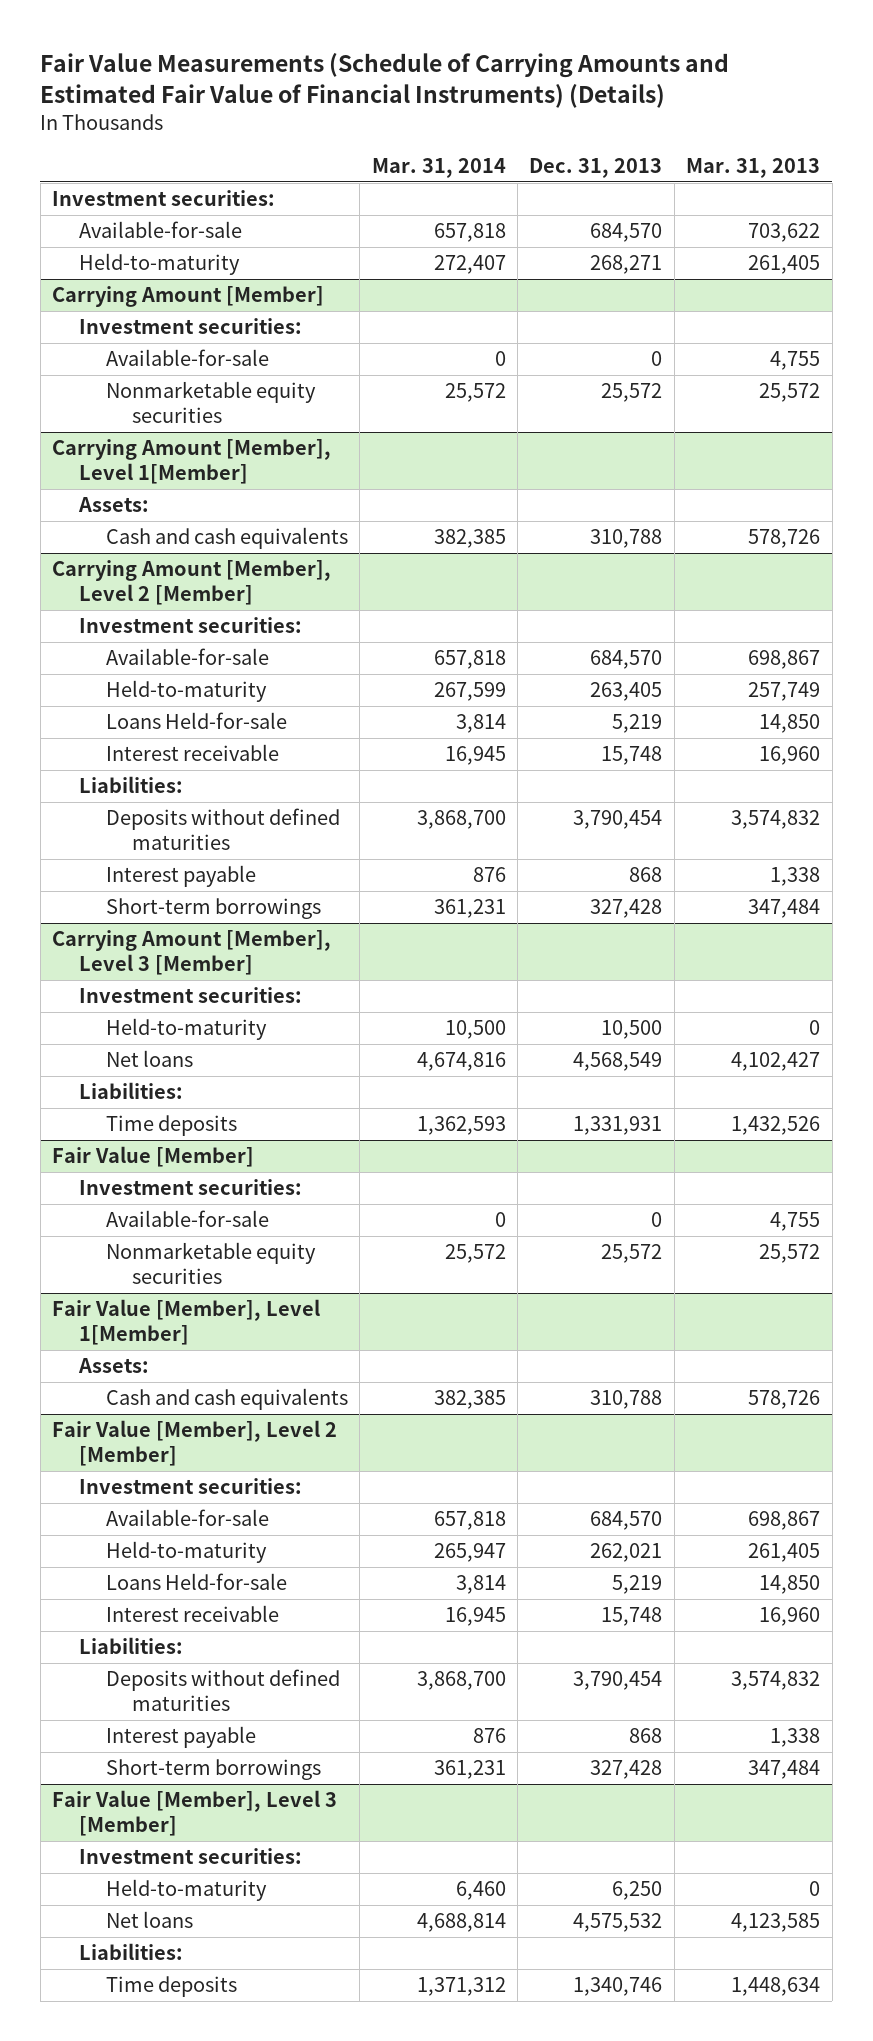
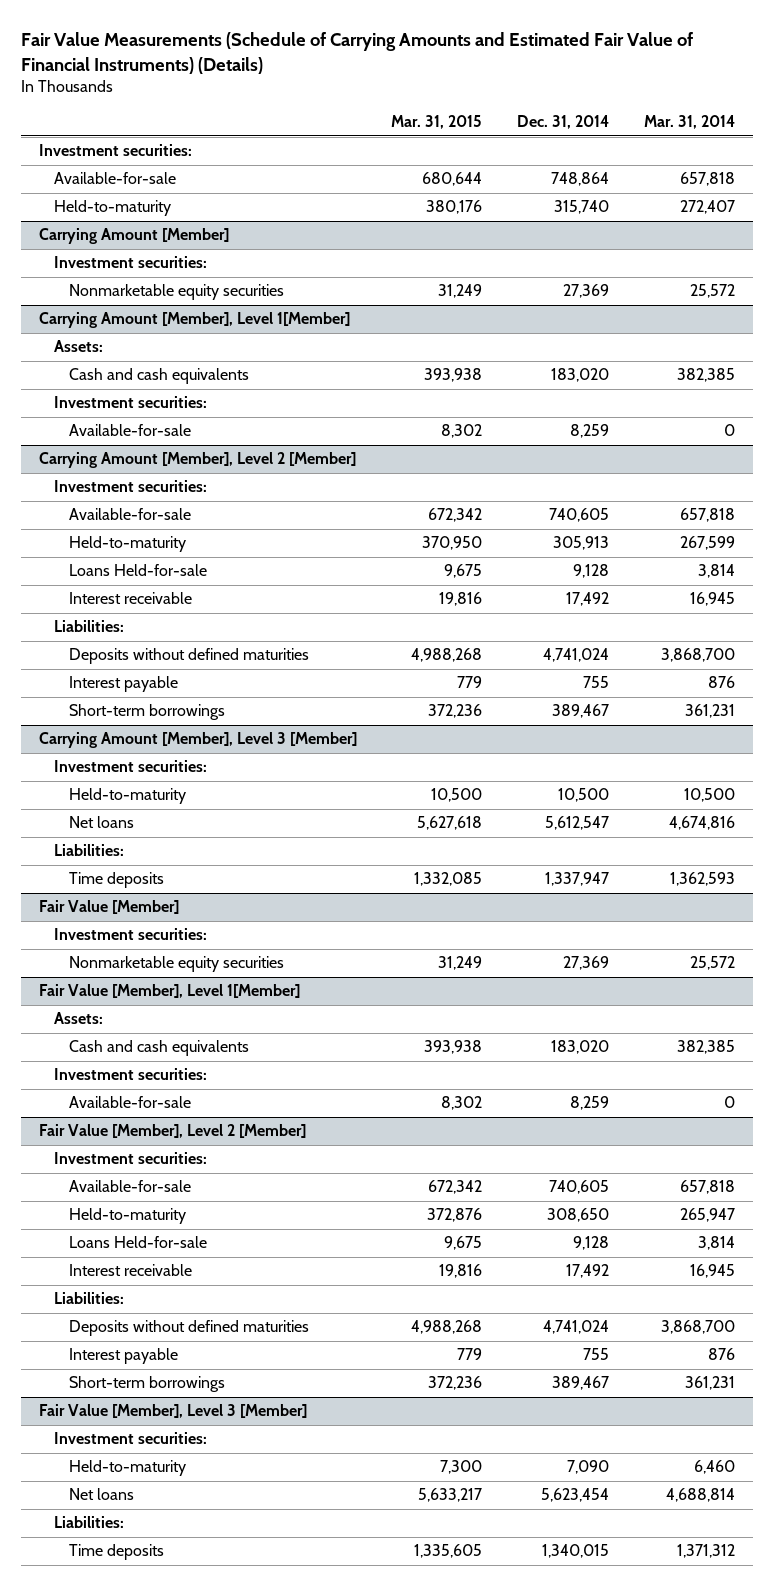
- | Mar. 31, 2014 | Dec. 31, 2013 | Mar. 31, 2013
+ | Mar. 31, 2015 | Dec. 31, 2014 | Mar. 31, 2014
@ Carrying Amount [Member]
- Available-for-sale | 0 | 0 | 4,755
@ Carrying Amount [Member], Level 1[Member]
+ Investment securities:
+ Available-for-sale | 8,302 | 8,259 | 0
@ Fair Value [Member]
- Available-for-sale | 0 | 0 | 4,755
@ Fair Value [Member], Level 1[Member]
+ Investment securities:
+ Available-for-sale | 8,302 | 8,259 | 0

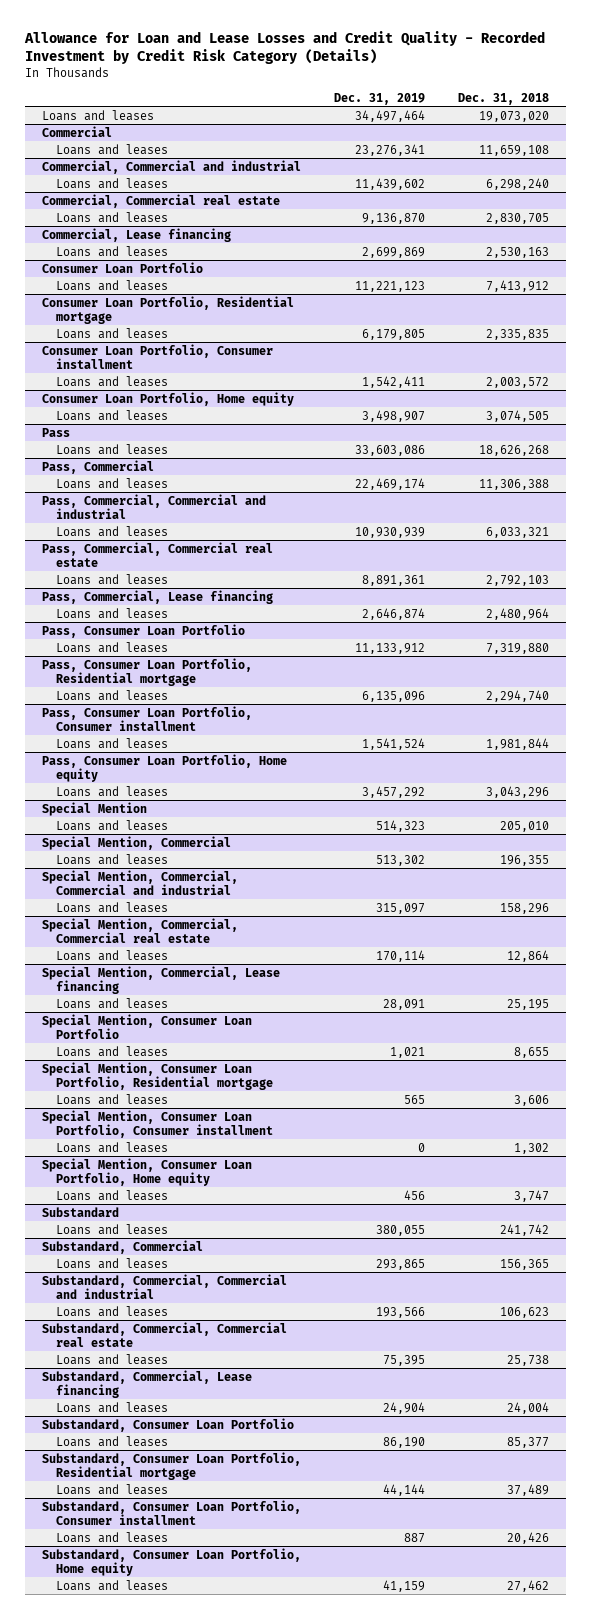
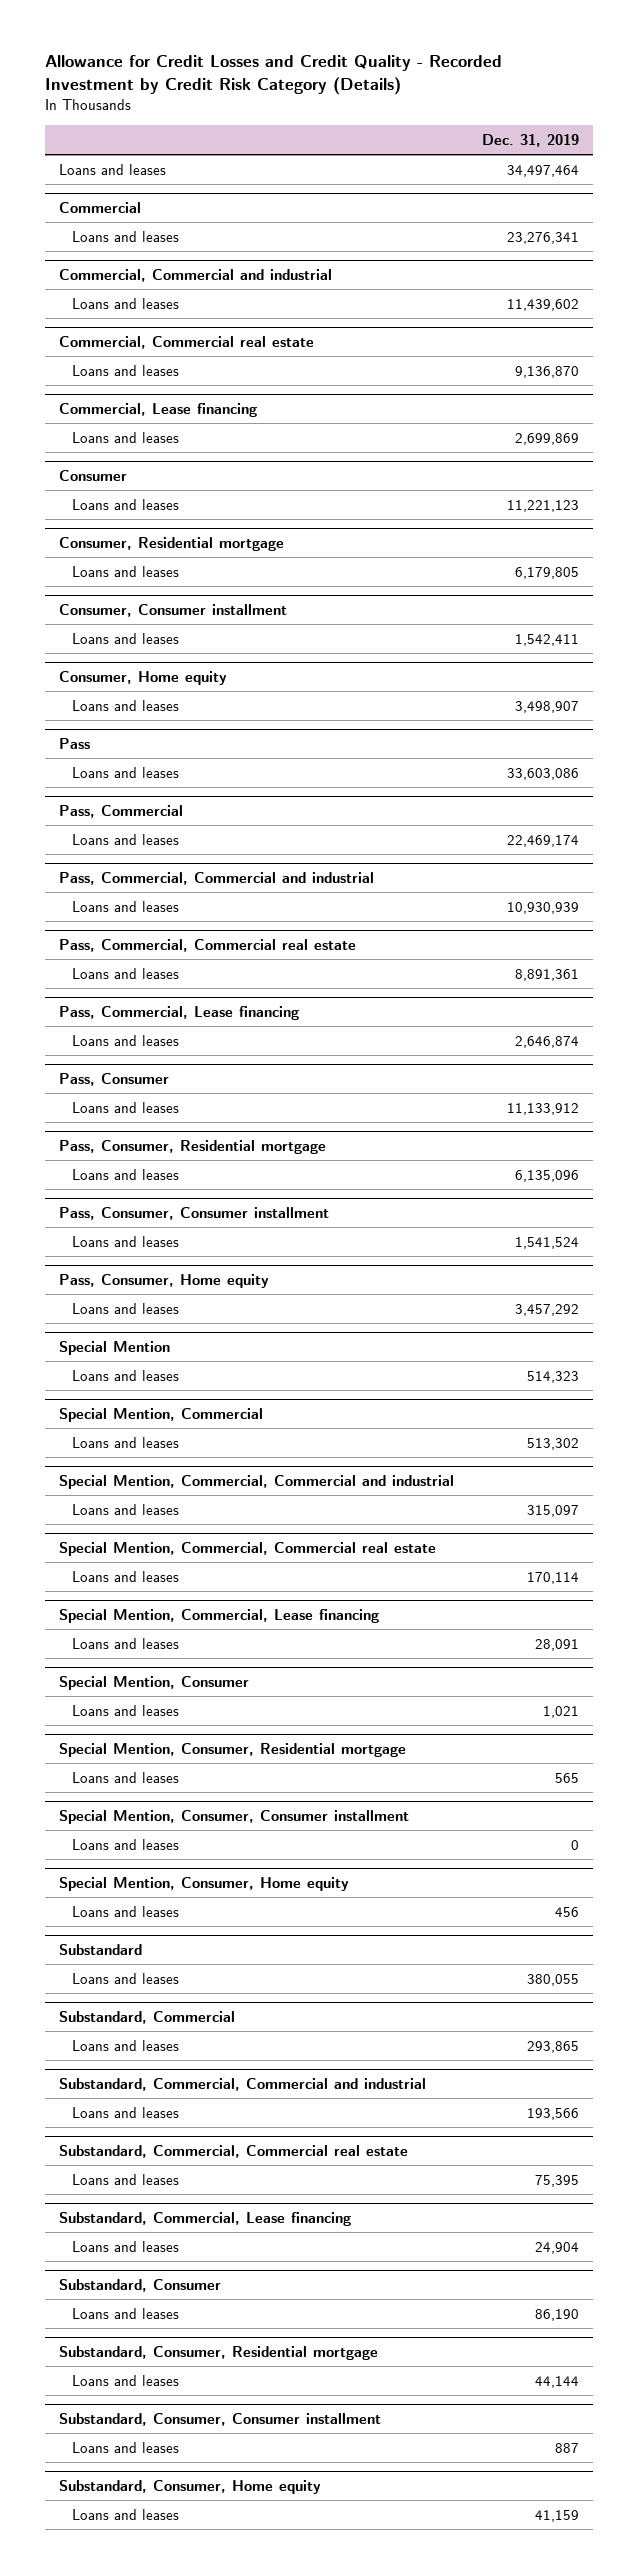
- Allowance for Loan and Lease Losses and Credit Quality - Recorded Investment by Credit Risk Category (Details)
+ Allowance for Credit Losses and Credit Quality - Recorded Investment by Credit Risk Category (Details)
- | Dec. 31, 2019 | Dec. 31, 2018
+ | Dec. 31, 2019
- Consumer Loan Portfolio
+ Consumer
- Consumer Loan Portfolio, Residential mortgage
+ Consumer, Residential mortgage
- Consumer Loan Portfolio, Consumer installment
+ Consumer, Consumer installment
- Consumer Loan Portfolio, Home equity
+ Consumer, Home equity
- Pass, Consumer Loan Portfolio
+ Pass, Consumer
- Pass, Consumer Loan Portfolio, Residential mortgage
+ Pass, Consumer, Residential mortgage
- Pass, Consumer Loan Portfolio, Consumer installment
+ Pass, Consumer, Consumer installment
- Pass, Consumer Loan Portfolio, Home equity
+ Pass, Consumer, Home equity
- Special Mention, Consumer Loan Portfolio
+ Special Mention, Consumer
- Special Mention, Consumer Loan Portfolio, Residential mortgage
+ Special Mention, Consumer, Residential mortgage
- Special Mention, Consumer Loan Portfolio, Consumer installment
+ Special Mention, Consumer, Consumer installment
- Special Mention, Consumer Loan Portfolio, Home equity
+ Special Mention, Consumer, Home equity
- Substandard, Consumer Loan Portfolio
+ Substandard, Consumer
- Substandard, Consumer Loan Portfolio, Residential mortgage
+ Substandard, Consumer, Residential mortgage
- Substandard, Consumer Loan Portfolio, Consumer installment
+ Substandard, Consumer, Consumer installment
- Substandard, Consumer Loan Portfolio, Home equity
+ Substandard, Consumer, Home equity

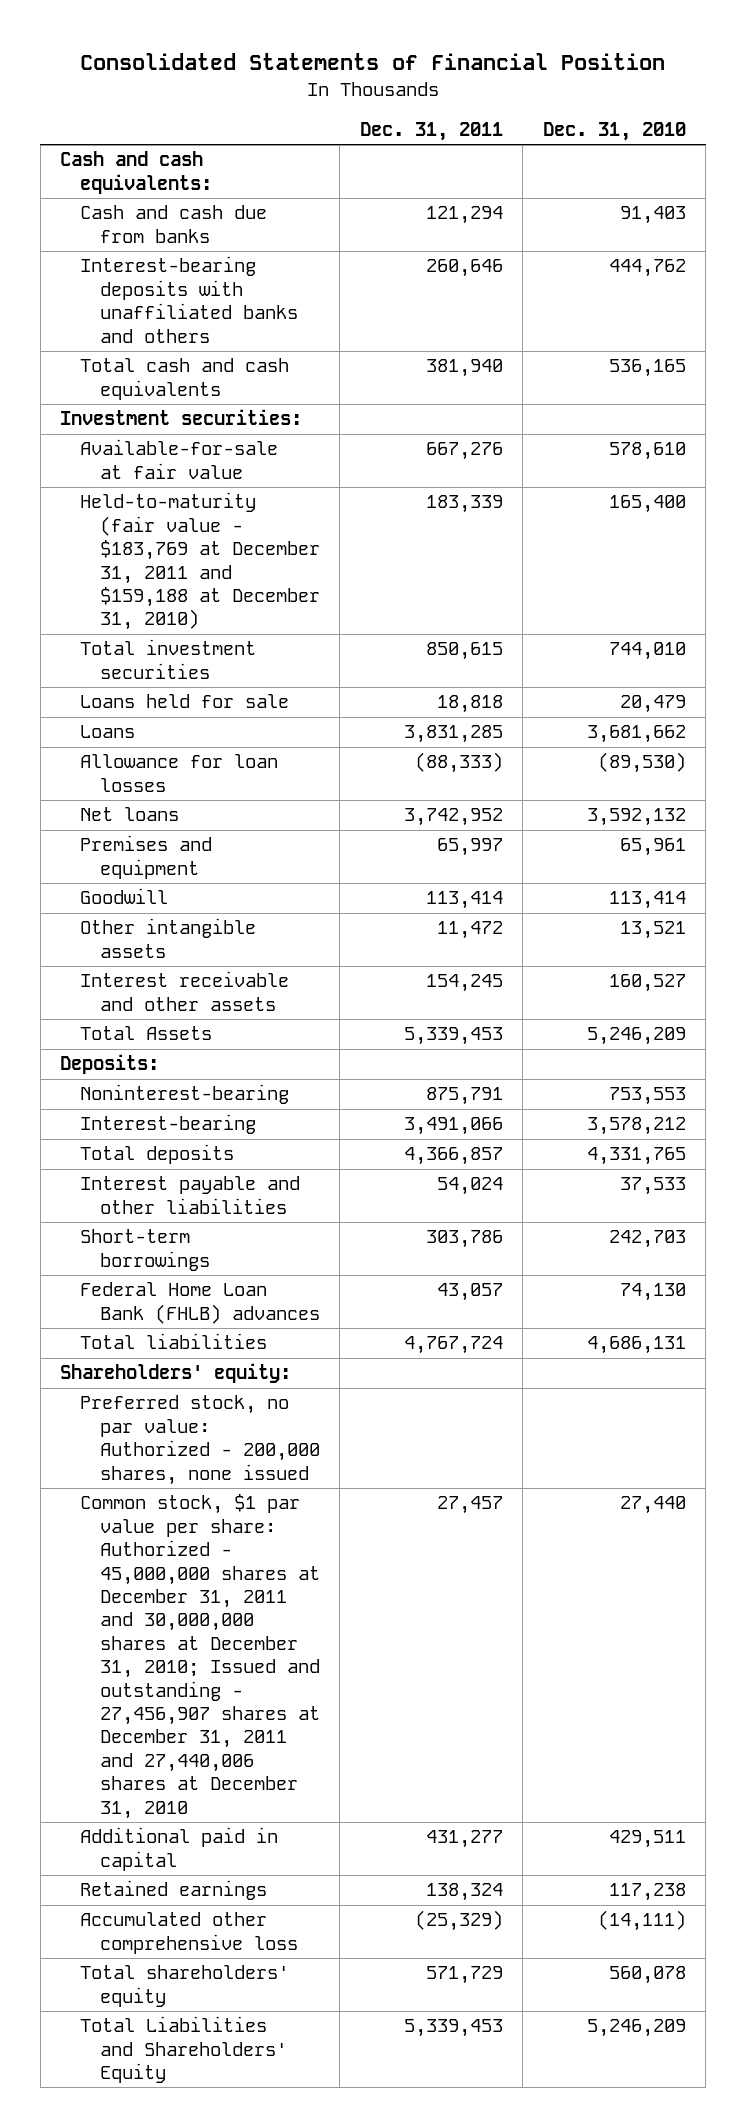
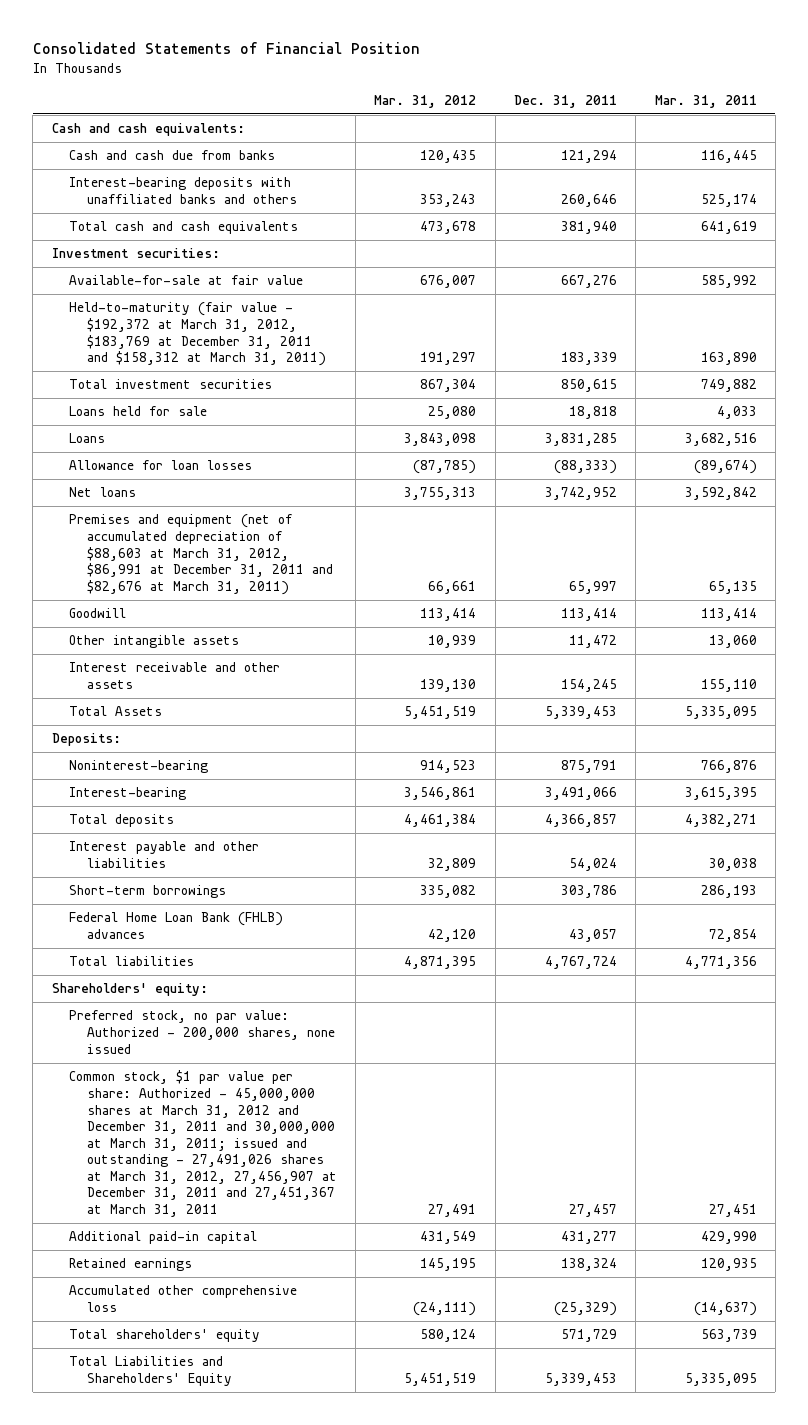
- | Dec. 31, 2011 | Dec. 31, 2010
+ | Mar. 31, 2012 | Dec. 31, 2011 | Mar. 31, 2011
- Held-to-maturity (fair value - $183,769 at December 31, 2011 and $159,188 at December 31, 2010) | 183,339 | 165,400
+ Held-to-maturity (fair value - $192,372 at March 31, 2012, $183,769 at December 31, 2011 and $158,312 at March 31, 2011) | 191,297 | 183,339 | 163,890
- Premises and equipment | 65,997 | 65,961
+ Premises and equipment (net of accumulated depreciation of $88,603 at March 31, 2012, $86,991 at December 31, 2011 and $82,676 at March 31, 2011) | 66,661 | 65,997 | 65,135
- Common stock, $1 par value per share: Authorized - 45,000,000 shares at December 31, 2011 and 30,000,000 shares at December 31, 2010; Issued and outstanding - 27,456,907 shares at December 31, 2011 and 27,440,006 shares at December 31, 2010 | 27,457 | 27,440
- Additional paid in capital | 431,277 | 429,511
+ Common stock, $1 par value per share: Authorized - 45,000,000 shares at March 31, 2012 and December 31, 2011 and 30,000,000 at March 31, 2011; issued and outstanding - 27,491,026 shares at March 31, 2012, 27,456,907 at December 31, 2011 and 27,451,367 at March 31, 2011 | 27,491 | 27,457 | 27,451
+ Additional paid-in capital | 431,549 | 431,277 | 429,990

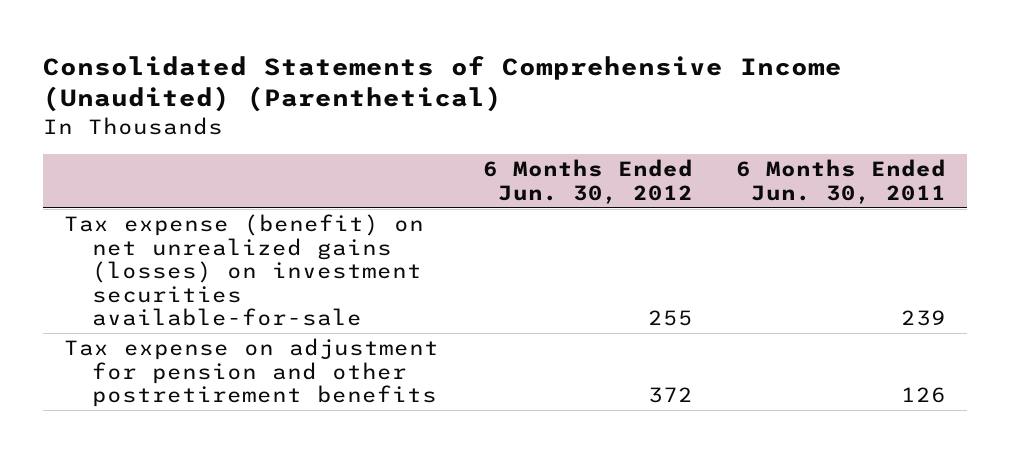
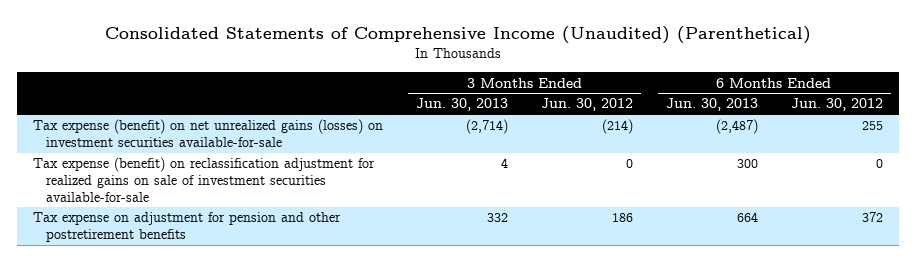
- | 6 Months Ended Jun. 30, 2012 | 6 Months Ended Jun. 30, 2011
+ | 3 Months Ended Jun. 30, 2013 | 3 Months Ended Jun. 30, 2012 | 6 Months Ended Jun. 30, 2013 | 6 Months Ended Jun. 30, 2012
+ Tax expense (benefit) on reclassification adjustment for realized gains on sale of investment securities available-for-sale | 4 | 0 | 300 | 0

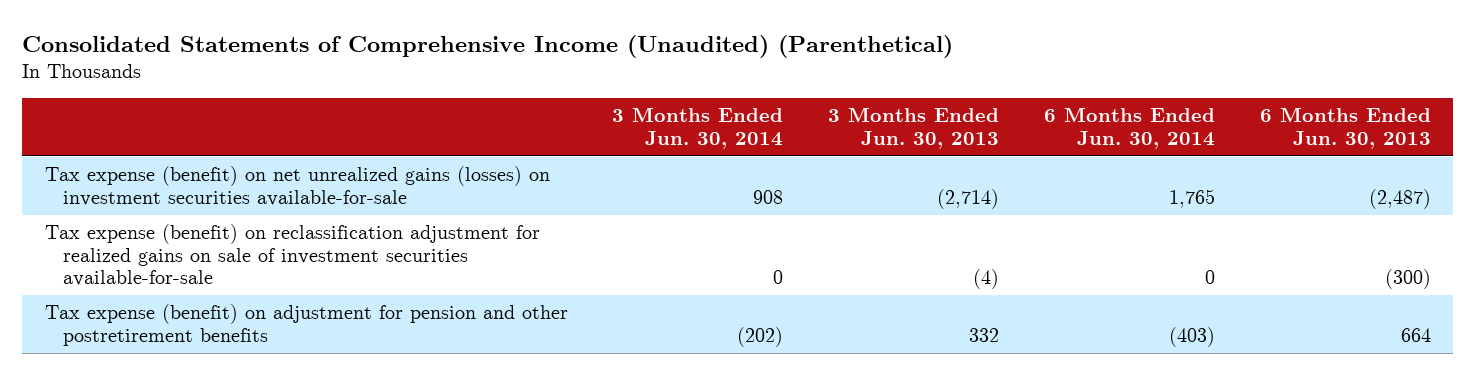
- | 3 Months Ended Jun. 30, 2013 | 3 Months Ended Jun. 30, 2012 | 6 Months Ended Jun. 30, 2013 | 6 Months Ended Jun. 30, 2012
+ | 3 Months Ended Jun. 30, 2014 | 3 Months Ended Jun. 30, 2013 | 6 Months Ended Jun. 30, 2014 | 6 Months Ended Jun. 30, 2013
- Tax expense (benefit) on reclassification adjustment for realized gains on sale of investment securities available-for-sale | 4 | 0 | 300 | 0
- Tax expense on adjustment for pension and other postretirement benefits | 332 | 186 | 664 | 372
+ Tax expense (benefit) on reclassification adjustment for realized gains on sale of investment securities available-for-sale | 0 | (4) | 0 | (300)
+ Tax expense (benefit) on adjustment for pension and other postretirement benefits | (202) | 332 | (403) | 664

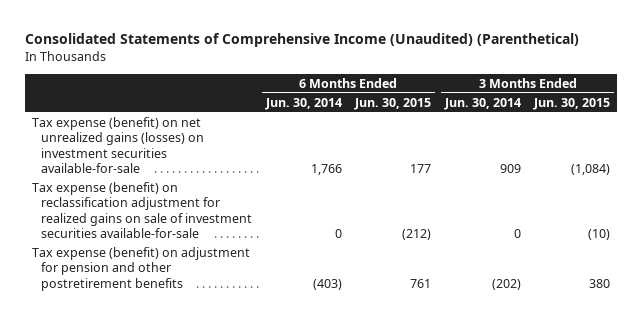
- | 3 Months Ended Jun. 30, 2014 | 3 Months Ended Jun. 30, 2013 | 6 Months Ended Jun. 30, 2014 | 6 Months Ended Jun. 30, 2013
+ | 6 Months Ended Jun. 30, 2014 | 6 Months Ended Jun. 30, 2015 | 3 Months Ended Jun. 30, 2014 | 3 Months Ended Jun. 30, 2015
- Tax expense (benefit) on net unrealized gains (losses) on investment securities available-for-sale | 908 | (2,714) | 1,765 | (2,487)
+ Tax expense (benefit) on net unrealized gains (losses) on investment securities available-for-sale | 1,766 | 177 | 909 | (1,084)

